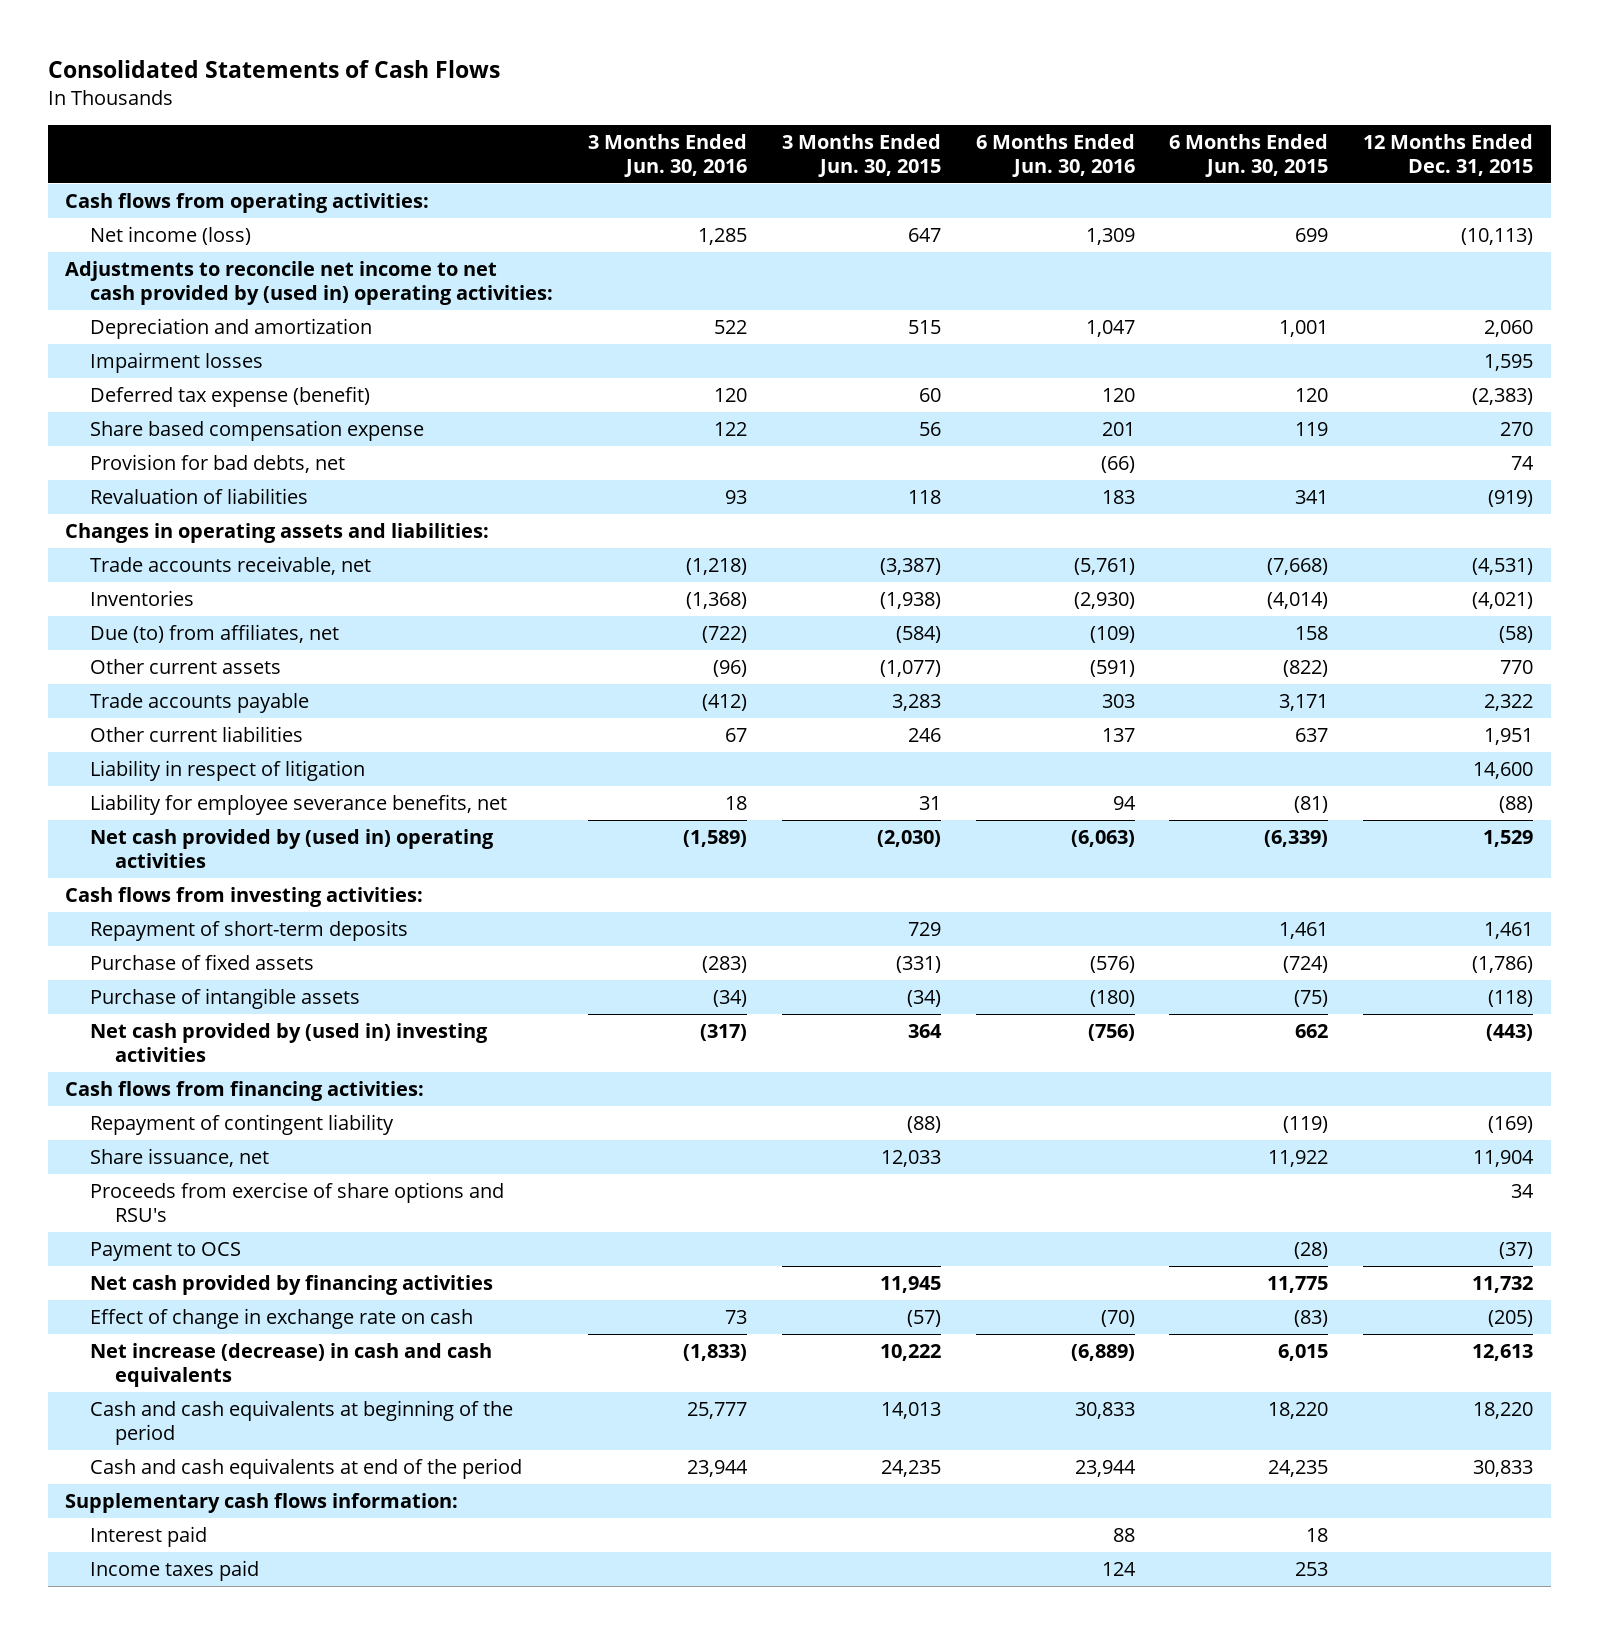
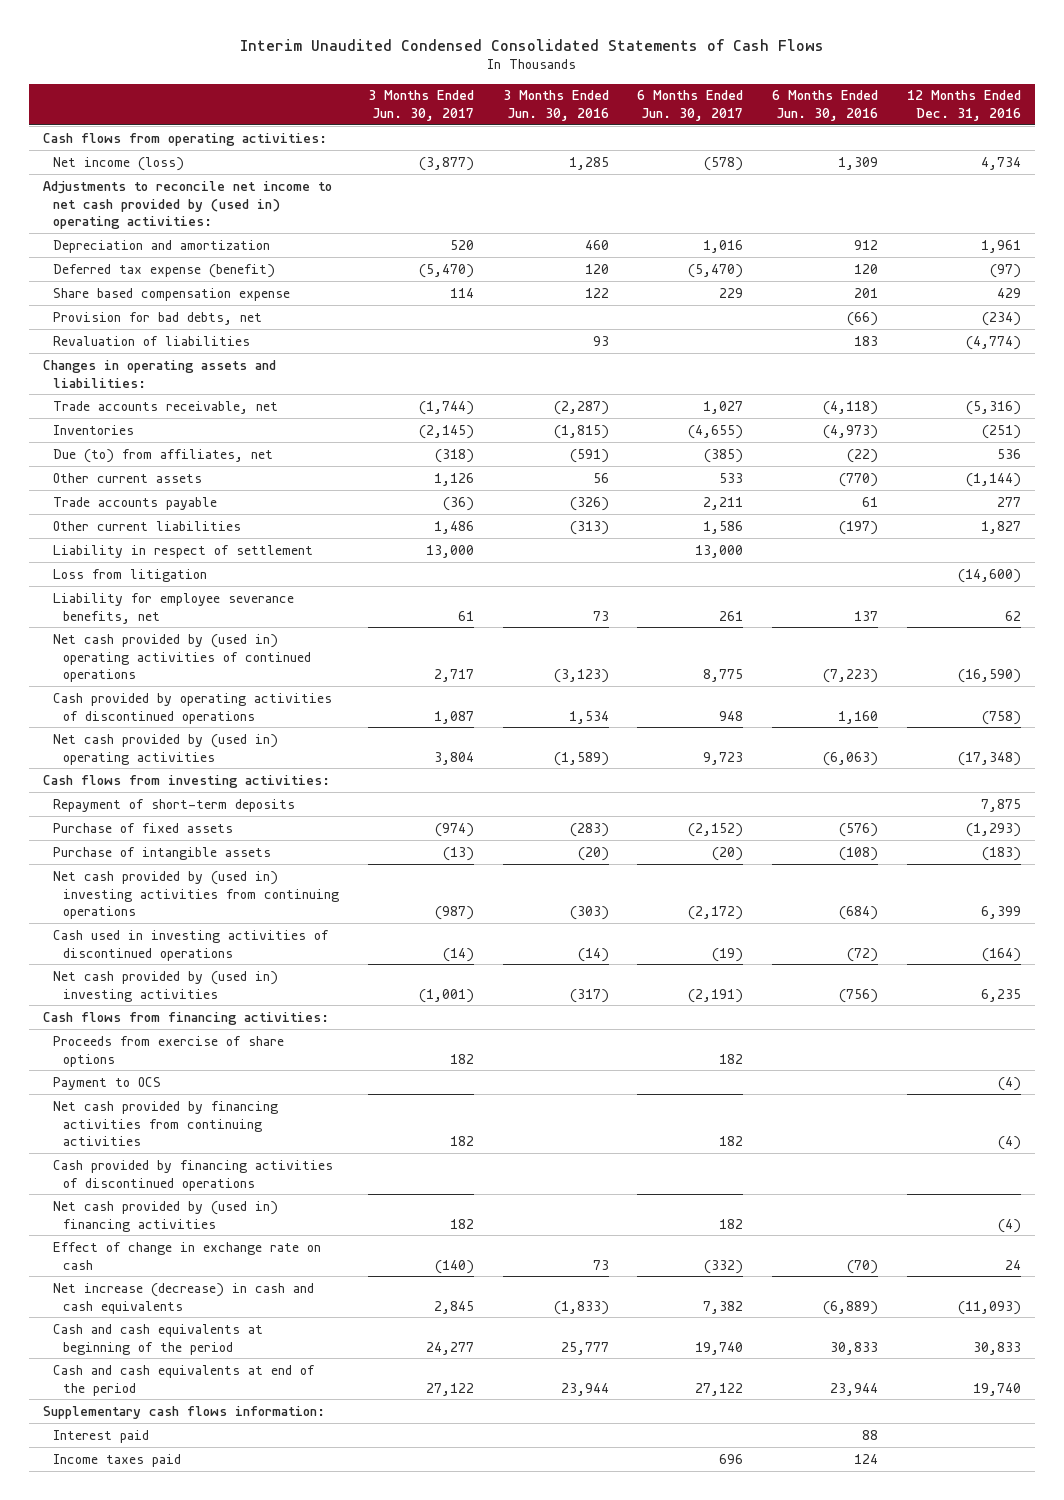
- Consolidated Statements of Cash Flows
+ Interim Unaudited Condensed Consolidated Statements of Cash Flows
- | 3 Months Ended Jun. 30, 2016 | 3 Months Ended Jun. 30, 2015 | 6 Months Ended Jun. 30, 2016 | 6 Months Ended Jun. 30, 2015 | 12 Months Ended Dec. 31, 2015
+ | 3 Months Ended Jun. 30, 2017 | 3 Months Ended Jun. 30, 2016 | 6 Months Ended Jun. 30, 2017 | 6 Months Ended Jun. 30, 2016 | 12 Months Ended Dec. 31, 2016
- Depreciation and amortization | 522 | 515 | 1,047 | 1,001 | 2,060
- Impairment losses | | | | | 1,595
+ Depreciation and amortization | 520 | 460 | 1,016 | 912 | 1,961
- Trade accounts receivable, net | (1,218) | (3,387) | (5,761) | (7,668) | (4,531)
- Inventories | (1,368) | (1,938) | (2,930) | (4,014) | (4,021)
- Due (to) from affiliates, net | (722) | (584) | (109) | 158 | (58)
- Other current assets | (96) | (1,077) | (591) | (822) | 770
- Trade accounts payable | (412) | 3,283 | 303 | 3,171 | 2,322
- Other current liabilities | 67 | 246 | 137 | 637 | 1,951
- Liability in respect of litigation | | | | | 14,600
- Liability for employee severance benefits, net | 18 | 31 | 94 | (81) | (88)
+ Trade accounts receivable, net | (1,744) | (2,287) | 1,027 | (4,118) | (5,316)
+ Inventories | (2,145) | (1,815) | (4,655) | (4,973) | (251)
+ Due (to) from affiliates, net | (318) | (591) | (385) | (22) | 536
+ Other current assets | 1,126 | 56 | 533 | (770) | (1,144)
+ Trade accounts payable | (36) | (326) | 2,211 | 61 | 277
+ Other current liabilities | 1,486 | (313) | 1,586 | (197) | 1,827
+ Liability in respect of settlement | 13,000 | | 13,000 | |
+ Loss from litigation | | | | | (14,600)
+ Liability for employee severance benefits, net | 61 | 73 | 261 | 137 | 62
+ Net cash provided by (used in) operating activities of continued operations | 2,717 | (3,123) | 8,775 | (7,223) | (16,590)
+ Cash provided by operating activities of discontinued operations | 1,087 | 1,534 | 948 | 1,160 | (758)
- Purchase of intangible assets | (34) | (34) | (180) | (75) | (118)
+ Purchase of intangible assets | (13) | (20) | (20) | (108) | (183)
+ Net cash provided by (used in) investing activities from continuing operations | (987) | (303) | (2,172) | (684) | 6,399
+ Cash used in investing activities of discontinued operations | (14) | (14) | (19) | (72) | (164)
- Repayment of contingent liability | | (88) | | (119) | (169)
- Share issuance, net | | 12,033 | | 11,922 | 11,904
- Proceeds from exercise of share options and RSU's | | | | | 34
+ Proceeds from exercise of share options | 182 | | 182 | |
- Net cash provided by financing activities | | 11,945 | | 11,775 | 11,732
+ Net cash provided by financing activities from continuing activities | 182 | | 182 | | (4)
+ Cash provided by financing activities of discontinued operations
+ Net cash provided by (used in) financing activities | 182 | | 182 | | (4)

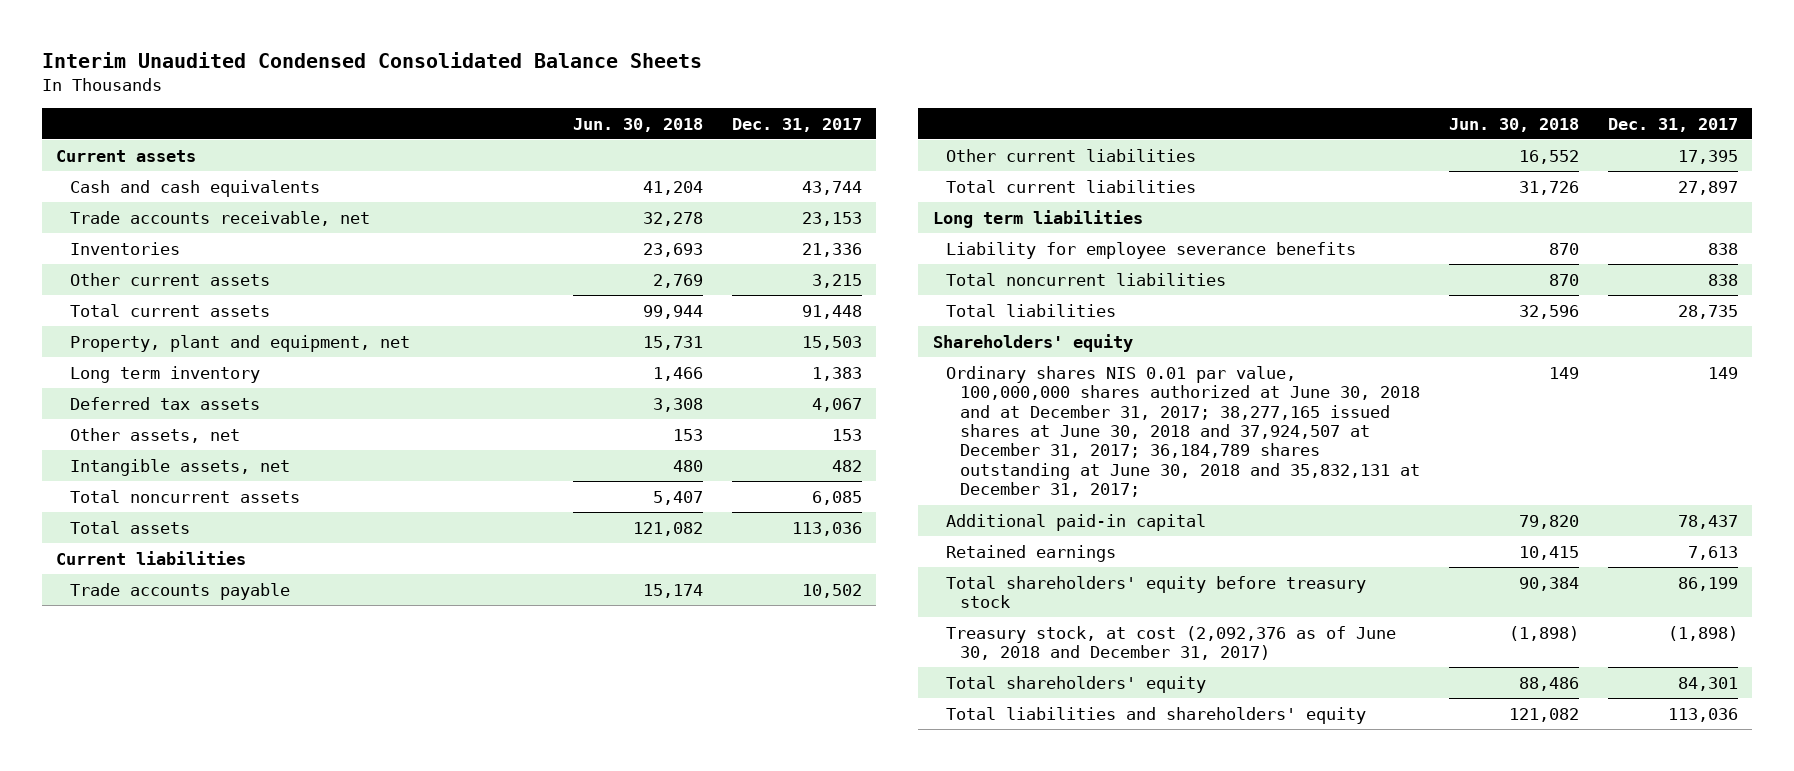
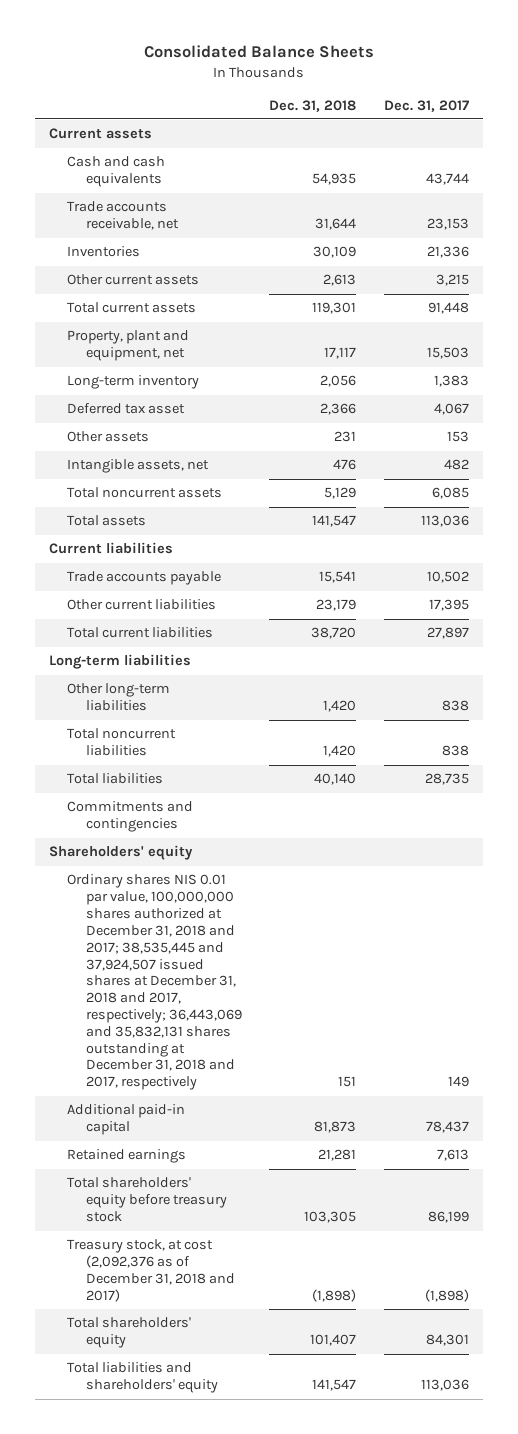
- Interim Unaudited Condensed Consolidated Balance Sheets
+ Consolidated Balance Sheets
- | Jun. 30, 2018 | Dec. 31, 2017
+ | Dec. 31, 2018 | Dec. 31, 2017
- Long term inventory | 1,466 | 1,383
- Deferred tax assets | 3,308 | 4,067
- Other assets, net | 153 | 153
+ Long-term inventory | 2,056 | 1,383
+ Deferred tax asset | 2,366 | 4,067
+ Other assets | 231 | 153
- Long term liabilities
- Liability for employee severance benefits | 870 | 838
+ Long-term liabilities
+ Other long-term liabilities | 1,420 | 838
+ Commitments and contingencies
- Ordinary shares NIS 0.01 par value, 100,000,000 shares authorized at June 30, 2018 and at December 31, 2017; 38,277,165 issued shares at June 30, 2018 and 37,924,507 at December 31, 2017; 36,184,789 shares outstanding at June 30, 2018 and 35,832,131 at December 31, 2017; | 149 | 149
+ Ordinary shares NIS 0.01 par value, 100,000,000 shares authorized at December 31, 2018 and 2017; 38,535,445 and 37,924,507 issued shares at December 31, 2018 and 2017, respectively; 36,443,069 and 35,832,131 shares outstanding at December 31, 2018 and 2017, respectively | 151 | 149
- Treasury stock, at cost (2,092,376 as of June 30, 2018 and December 31, 2017) | (1,898) | (1,898)
+ Treasury stock, at cost (2,092,376 as of December 31, 2018 and 2017) | (1,898) | (1,898)

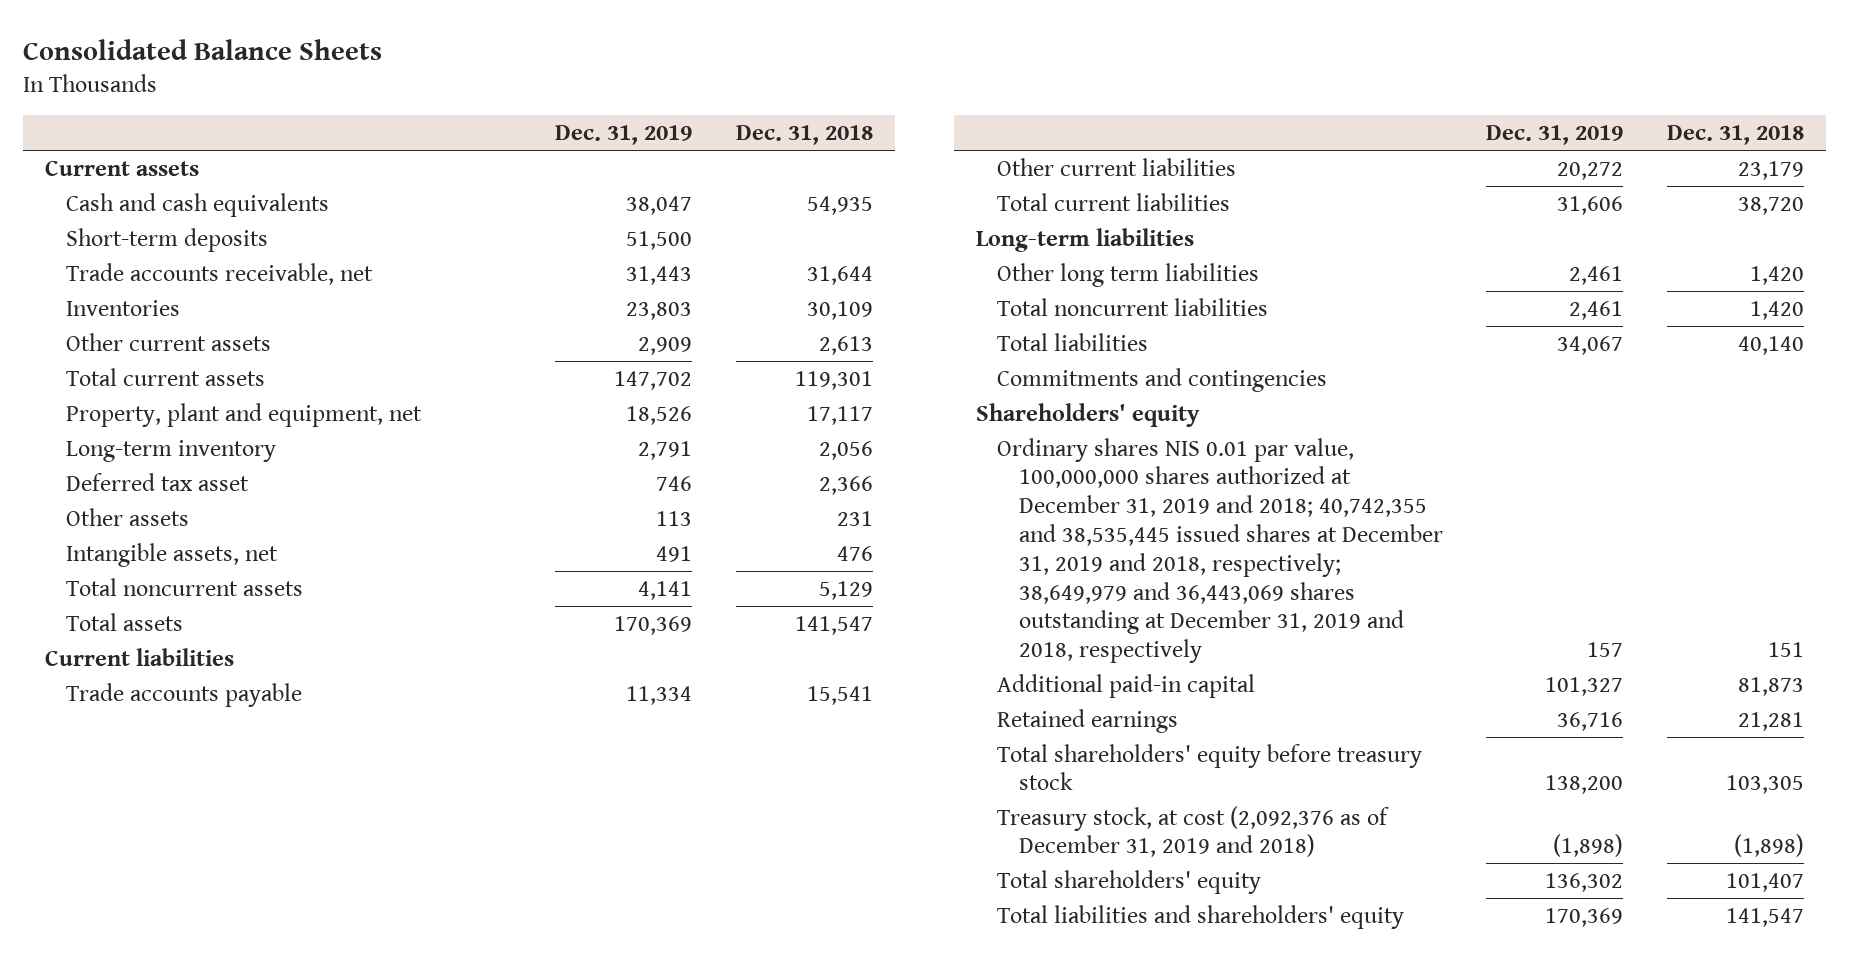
- | Dec. 31, 2018 | Dec. 31, 2017
+ | Dec. 31, 2019 | Dec. 31, 2018
+ Short-term deposits | 51,500 |
- Other long-term liabilities | 1,420 | 838
+ Other long term liabilities | 2,461 | 1,420
- Ordinary shares NIS 0.01 par value, 100,000,000 shares authorized at December 31, 2018 and 2017; 38,535,445 and 37,924,507 issued shares at December 31, 2018 and 2017, respectively; 36,443,069 and 35,832,131 shares outstanding at December 31, 2018 and 2017, respectively | 151 | 149
+ Ordinary shares NIS 0.01 par value, 100,000,000 shares authorized at December 31, 2019 and 2018; 40,742,355 and 38,535,445 issued shares at December 31, 2019 and 2018, respectively; 38,649,979 and 36,443,069 shares outstanding at December 31, 2019 and 2018, respectively | 157 | 151
- Treasury stock, at cost (2,092,376 as of December 31, 2018 and 2017) | (1,898) | (1,898)
+ Treasury stock, at cost (2,092,376 as of December 31, 2019 and 2018) | (1,898) | (1,898)

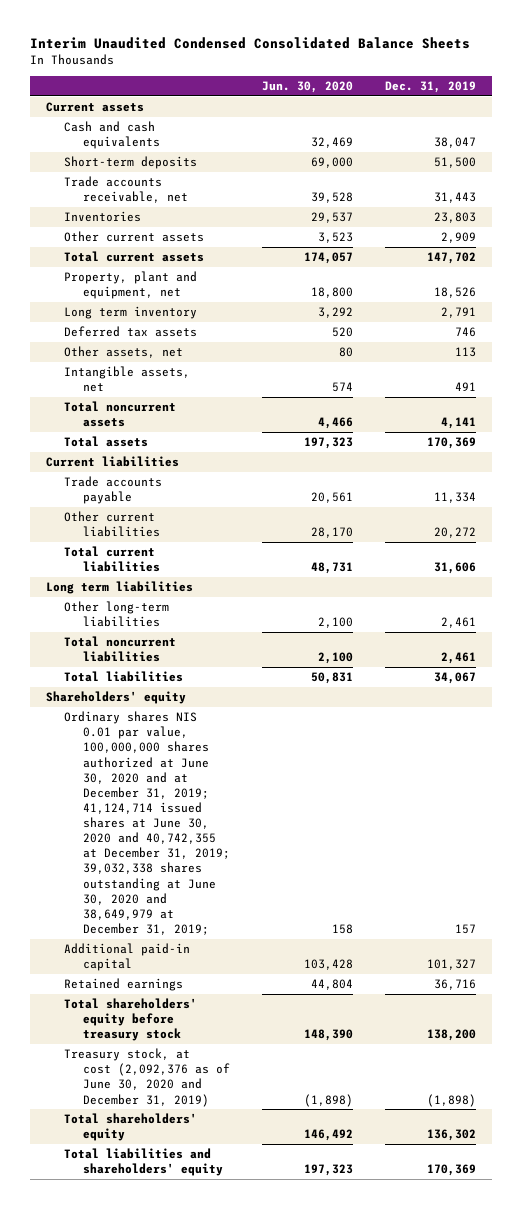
- Consolidated Balance Sheets
+ Interim Unaudited Condensed Consolidated Balance Sheets
- | Dec. 31, 2019 | Dec. 31, 2018
+ | Jun. 30, 2020 | Dec. 31, 2019
- Long-term inventory | 2,791 | 2,056
- Deferred tax asset | 746 | 2,366
- Other assets | 113 | 231
+ Long term inventory | 3,292 | 2,791
+ Deferred tax assets | 520 | 746
+ Other assets, net | 80 | 113
- Long-term liabilities
- Other long term liabilities | 2,461 | 1,420
+ Long term liabilities
+ Other long-term liabilities | 2,100 | 2,461
- Commitments and contingencies
- Ordinary shares NIS 0.01 par value, 100,000,000 shares authorized at December 31, 2019 and 2018; 40,742,355 and 38,535,445 issued shares at December 31, 2019 and 2018, respectively; 38,649,979 and 36,443,069 shares outstanding at December 31, 2019 and 2018, respectively | 157 | 151
+ Ordinary shares NIS 0.01 par value, 100,000,000 shares authorized at June 30, 2020 and at December 31, 2019; 41,124,714 issued shares at June 30, 2020 and 40,742,355 at December 31, 2019; 39,032,338 shares outstanding at June 30, 2020 and 38,649,979 at December 31, 2019; | 158 | 157
- Treasury stock, at cost (2,092,376 as of December 31, 2019 and 2018) | (1,898) | (1,898)
+ Treasury stock, at cost (2,092,376 as of June 30, 2020 and December 31, 2019) | (1,898) | (1,898)

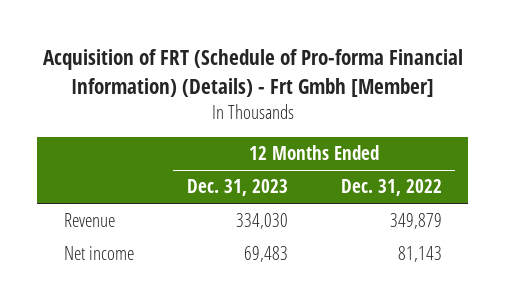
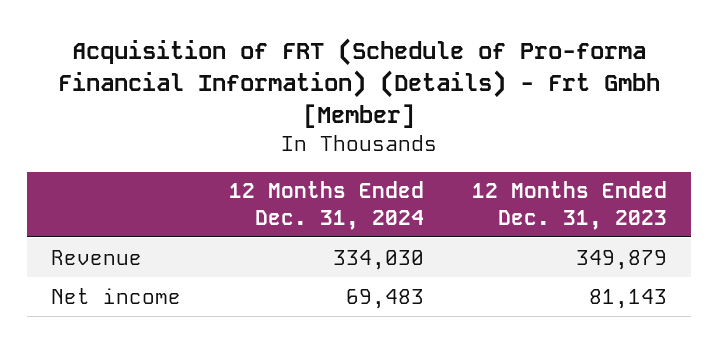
- | 12 Months Ended Dec. 31, 2023 | 12 Months Ended Dec. 31, 2022
+ | 12 Months Ended Dec. 31, 2024 | 12 Months Ended Dec. 31, 2023
- Revenue | 334,030 | 349,879
- Net income | 69,483 | 81,143
+ Revenue | 334,030 | 349,879
+ Net income | 69,483 | 81,143

